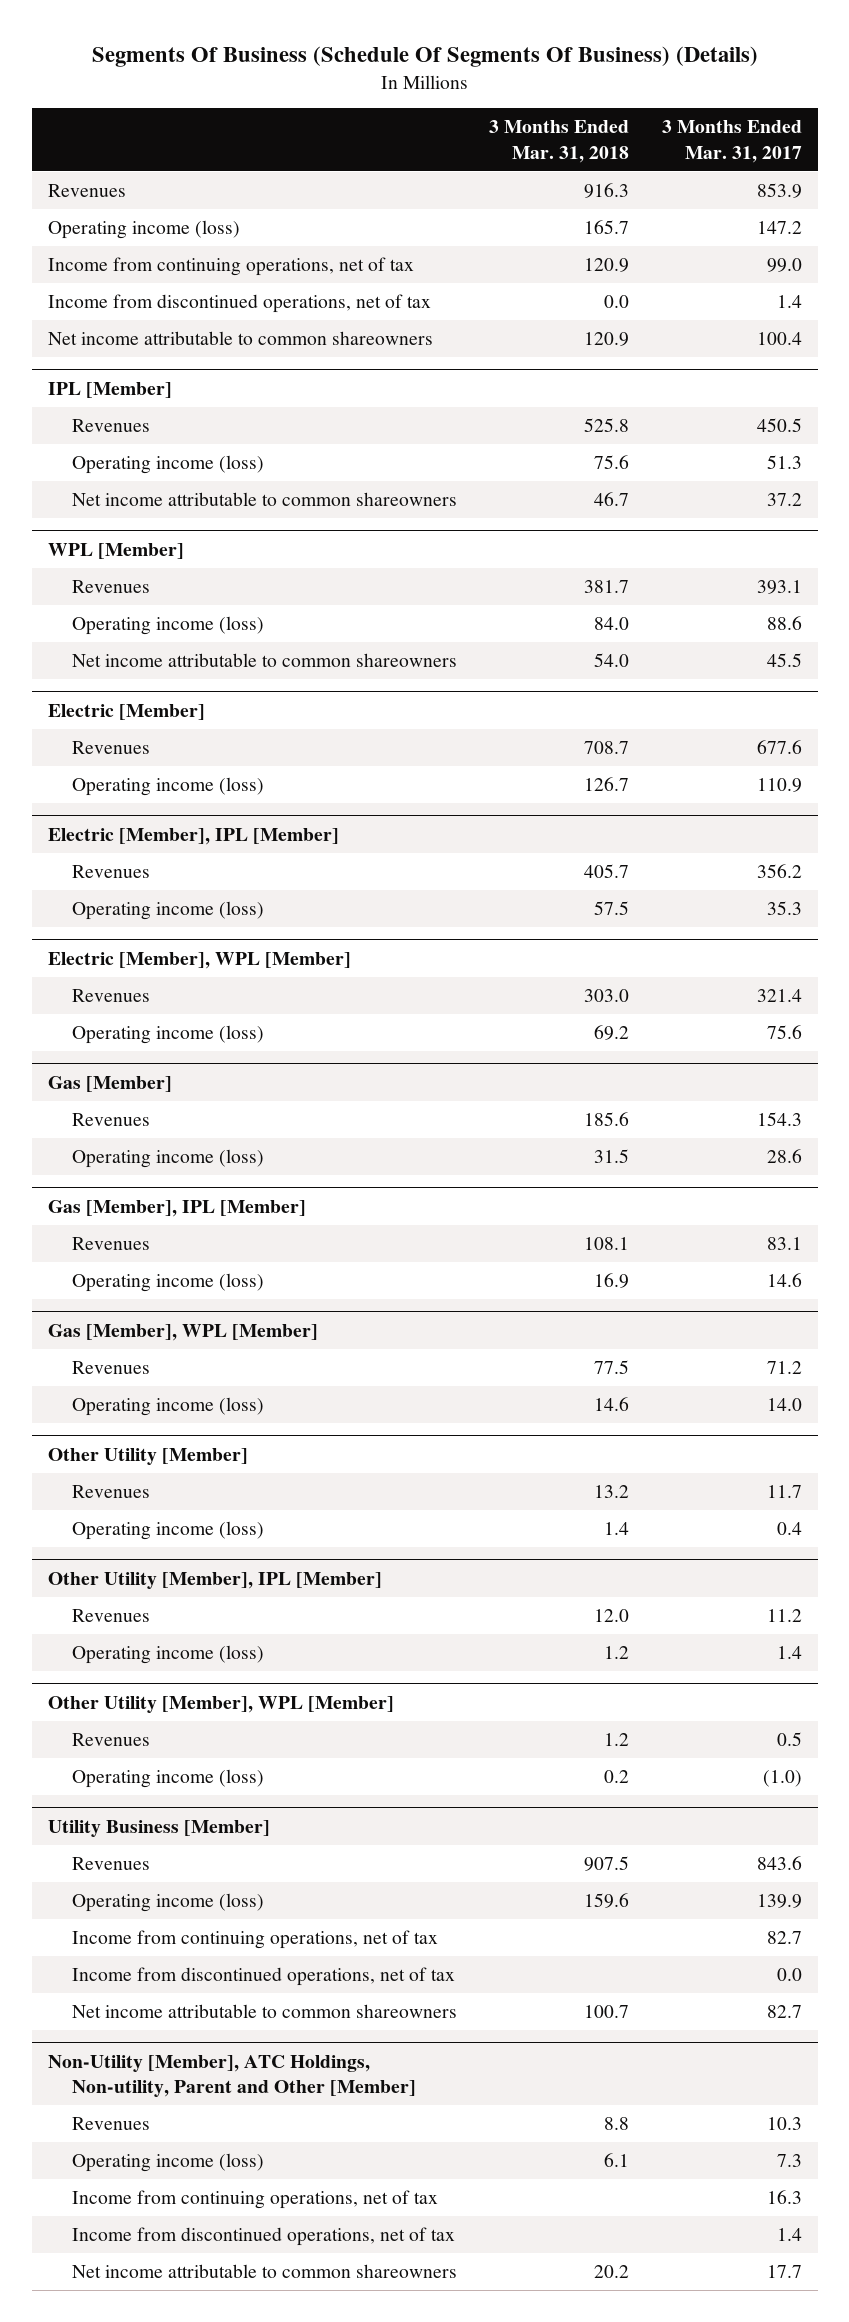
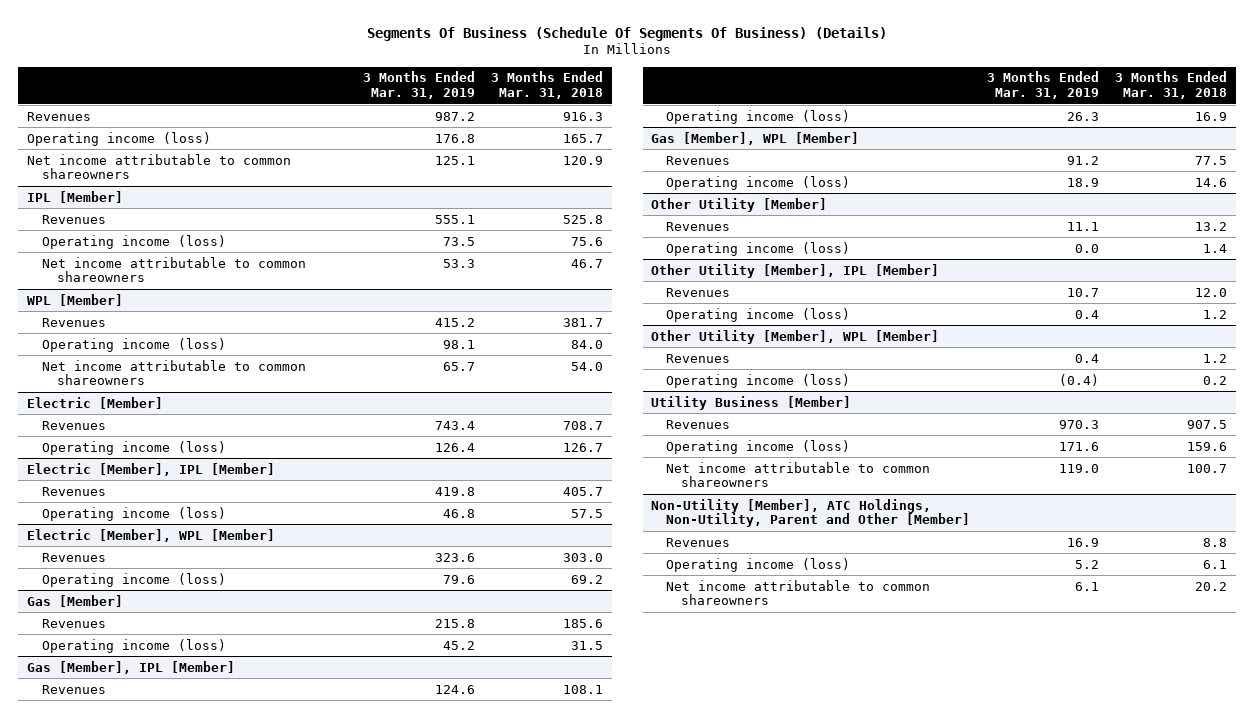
- | 3 Months Ended Mar. 31, 2018 | 3 Months Ended Mar. 31, 2017
+ | 3 Months Ended Mar. 31, 2019 | 3 Months Ended Mar. 31, 2018
- Income from continuing operations, net of tax | 120.9 | 99.0
- Income from discontinued operations, net of tax | 0.0 | 1.4
@ Utility Business [Member]
- Income from continuing operations, net of tax | | 82.7
- Income from discontinued operations, net of tax | | 0.0
- Non-Utility [Member], ATC Holdings, Non-utility, Parent and Other [Member]
+ Non-Utility [Member], ATC Holdings, Non-Utility, Parent and Other [Member]
- Income from continuing operations, net of tax | | 16.3
- Income from discontinued operations, net of tax | | 1.4

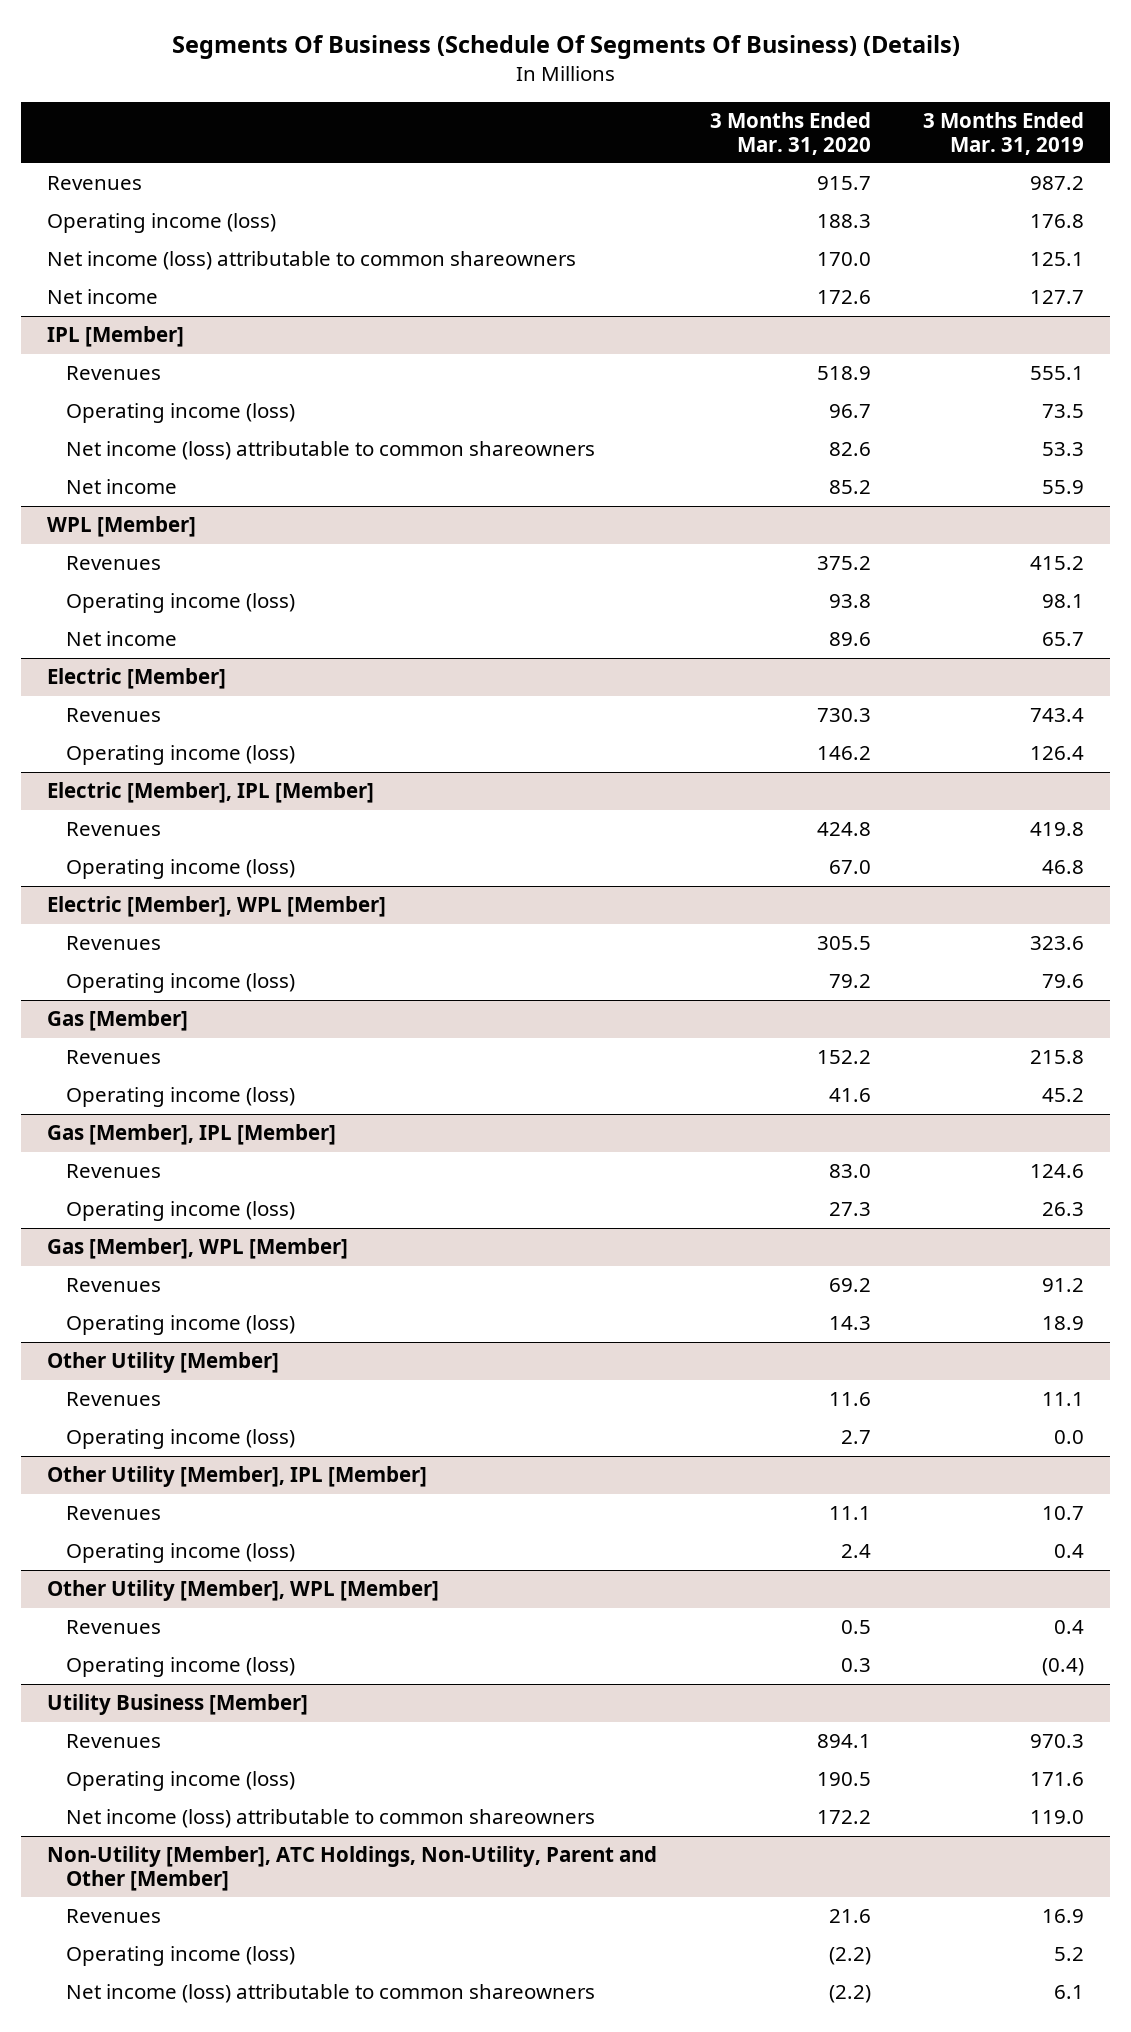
- | 3 Months Ended Mar. 31, 2019 | 3 Months Ended Mar. 31, 2018
+ | 3 Months Ended Mar. 31, 2020 | 3 Months Ended Mar. 31, 2019
- Net income attributable to common shareowners | 125.1 | 120.9
+ Net income (loss) attributable to common shareowners | 170.0 | 125.1
+ Net income | 172.6 | 127.7
@ IPL [Member]
- Net income attributable to common shareowners | 53.3 | 46.7
+ Net income (loss) attributable to common shareowners | 82.6 | 53.3
+ Net income | 85.2 | 55.9
@ WPL [Member]
- Net income attributable to common shareowners | 65.7 | 54.0
+ Net income | 89.6 | 65.7
@ Utility Business [Member]
- Net income attributable to common shareowners | 119.0 | 100.7
+ Net income (loss) attributable to common shareowners | 172.2 | 119.0
@ Non-Utility [Member], ATC Holdings, Non-Utility, Parent and Other [Member]
- Net income attributable to common shareowners | 6.1 | 20.2
+ Net income (loss) attributable to common shareowners | (2.2) | 6.1

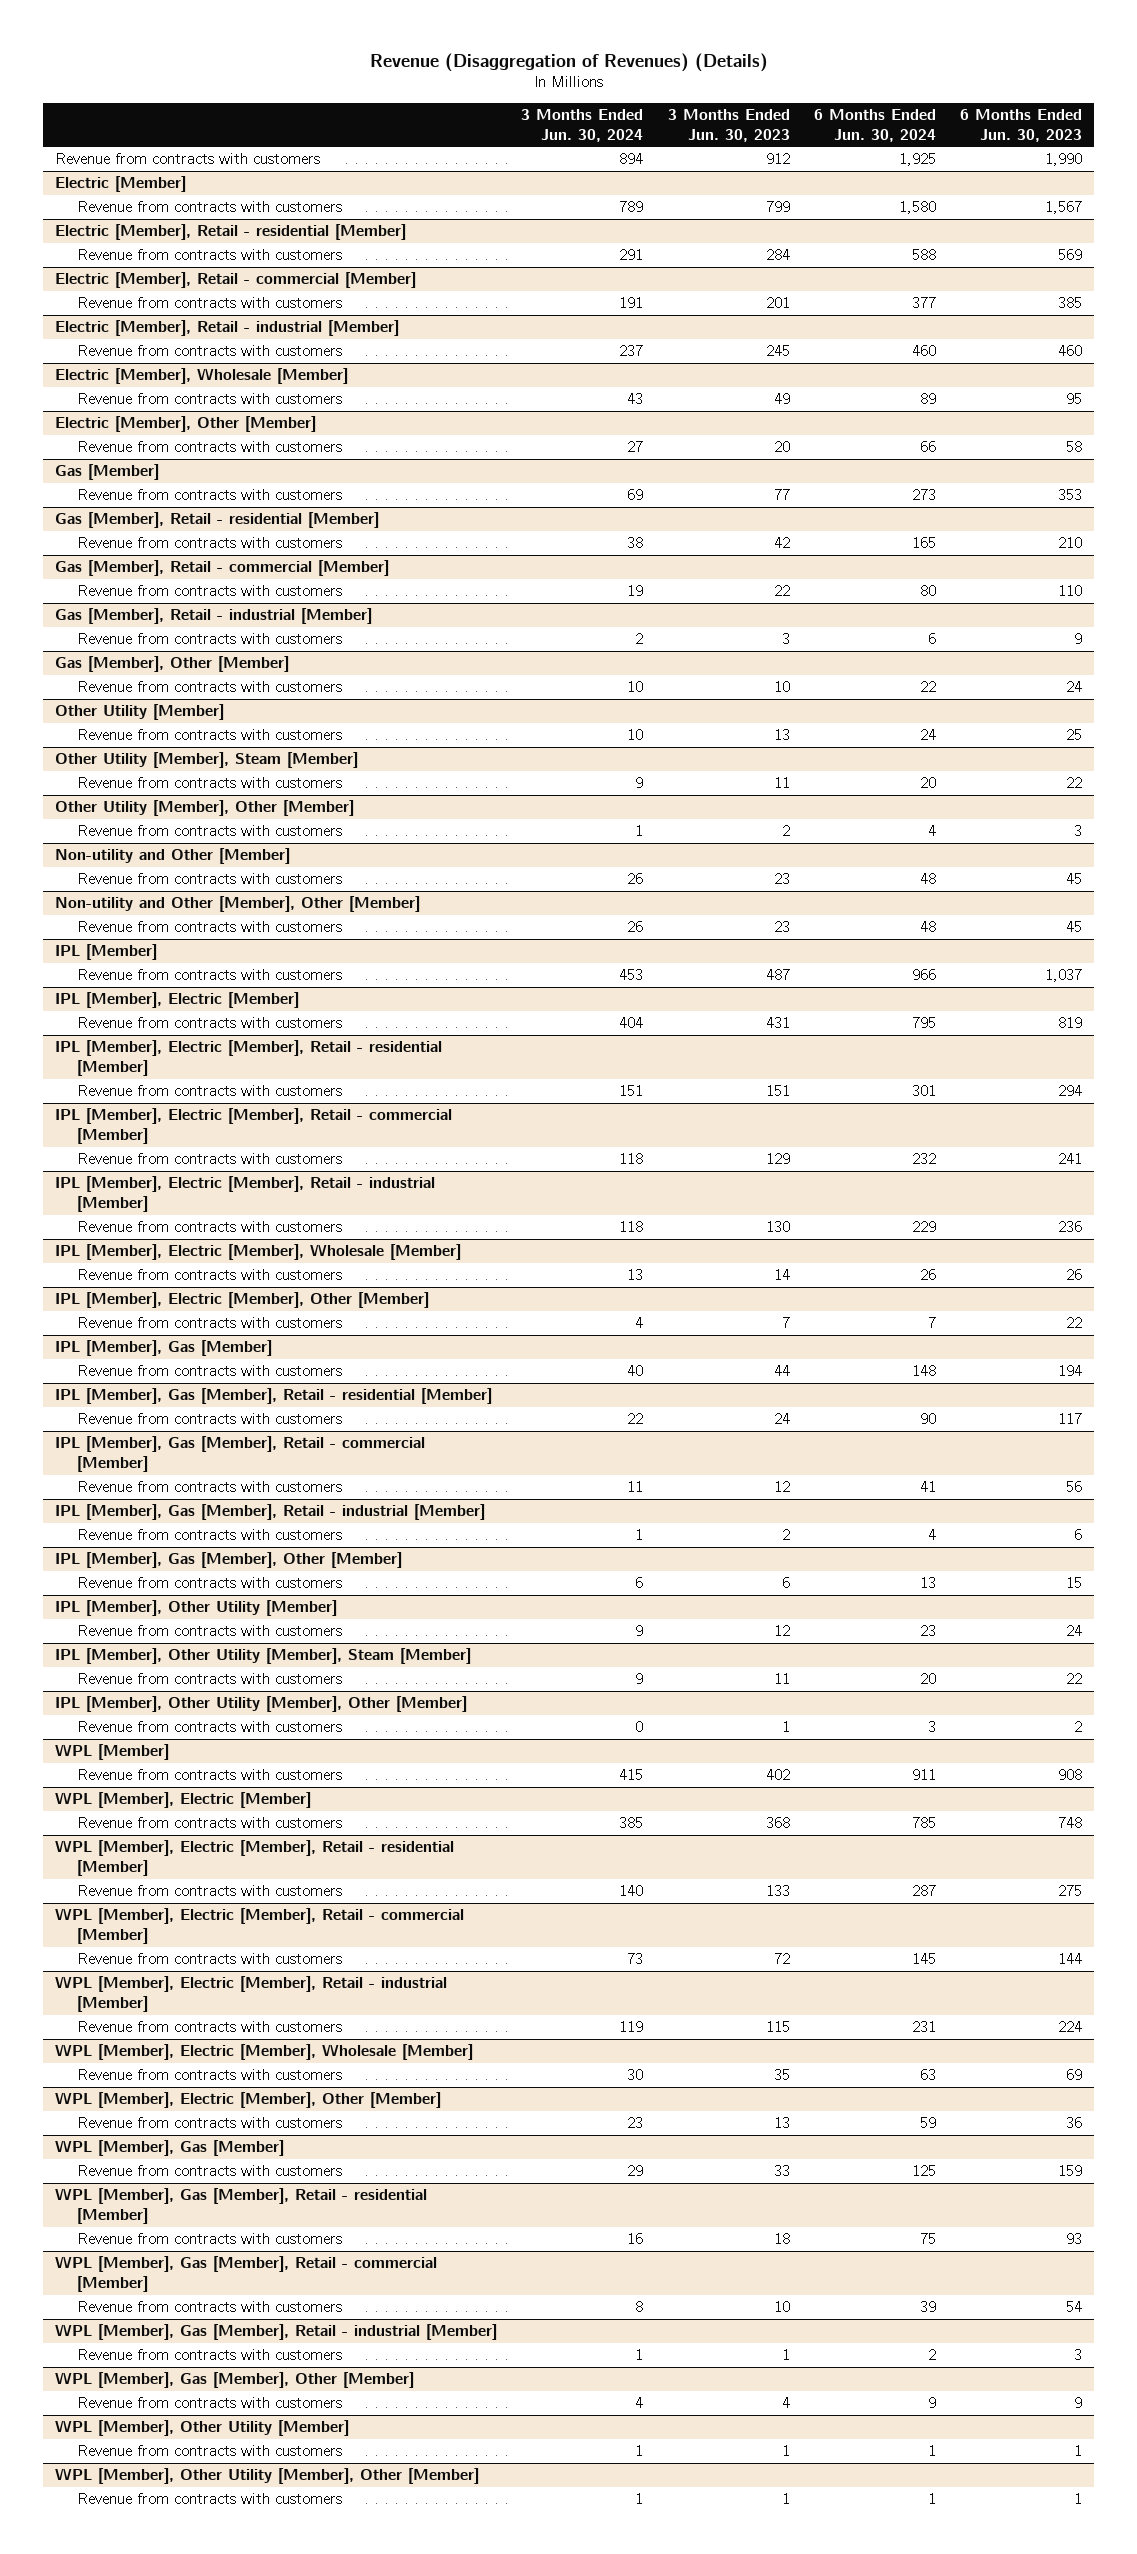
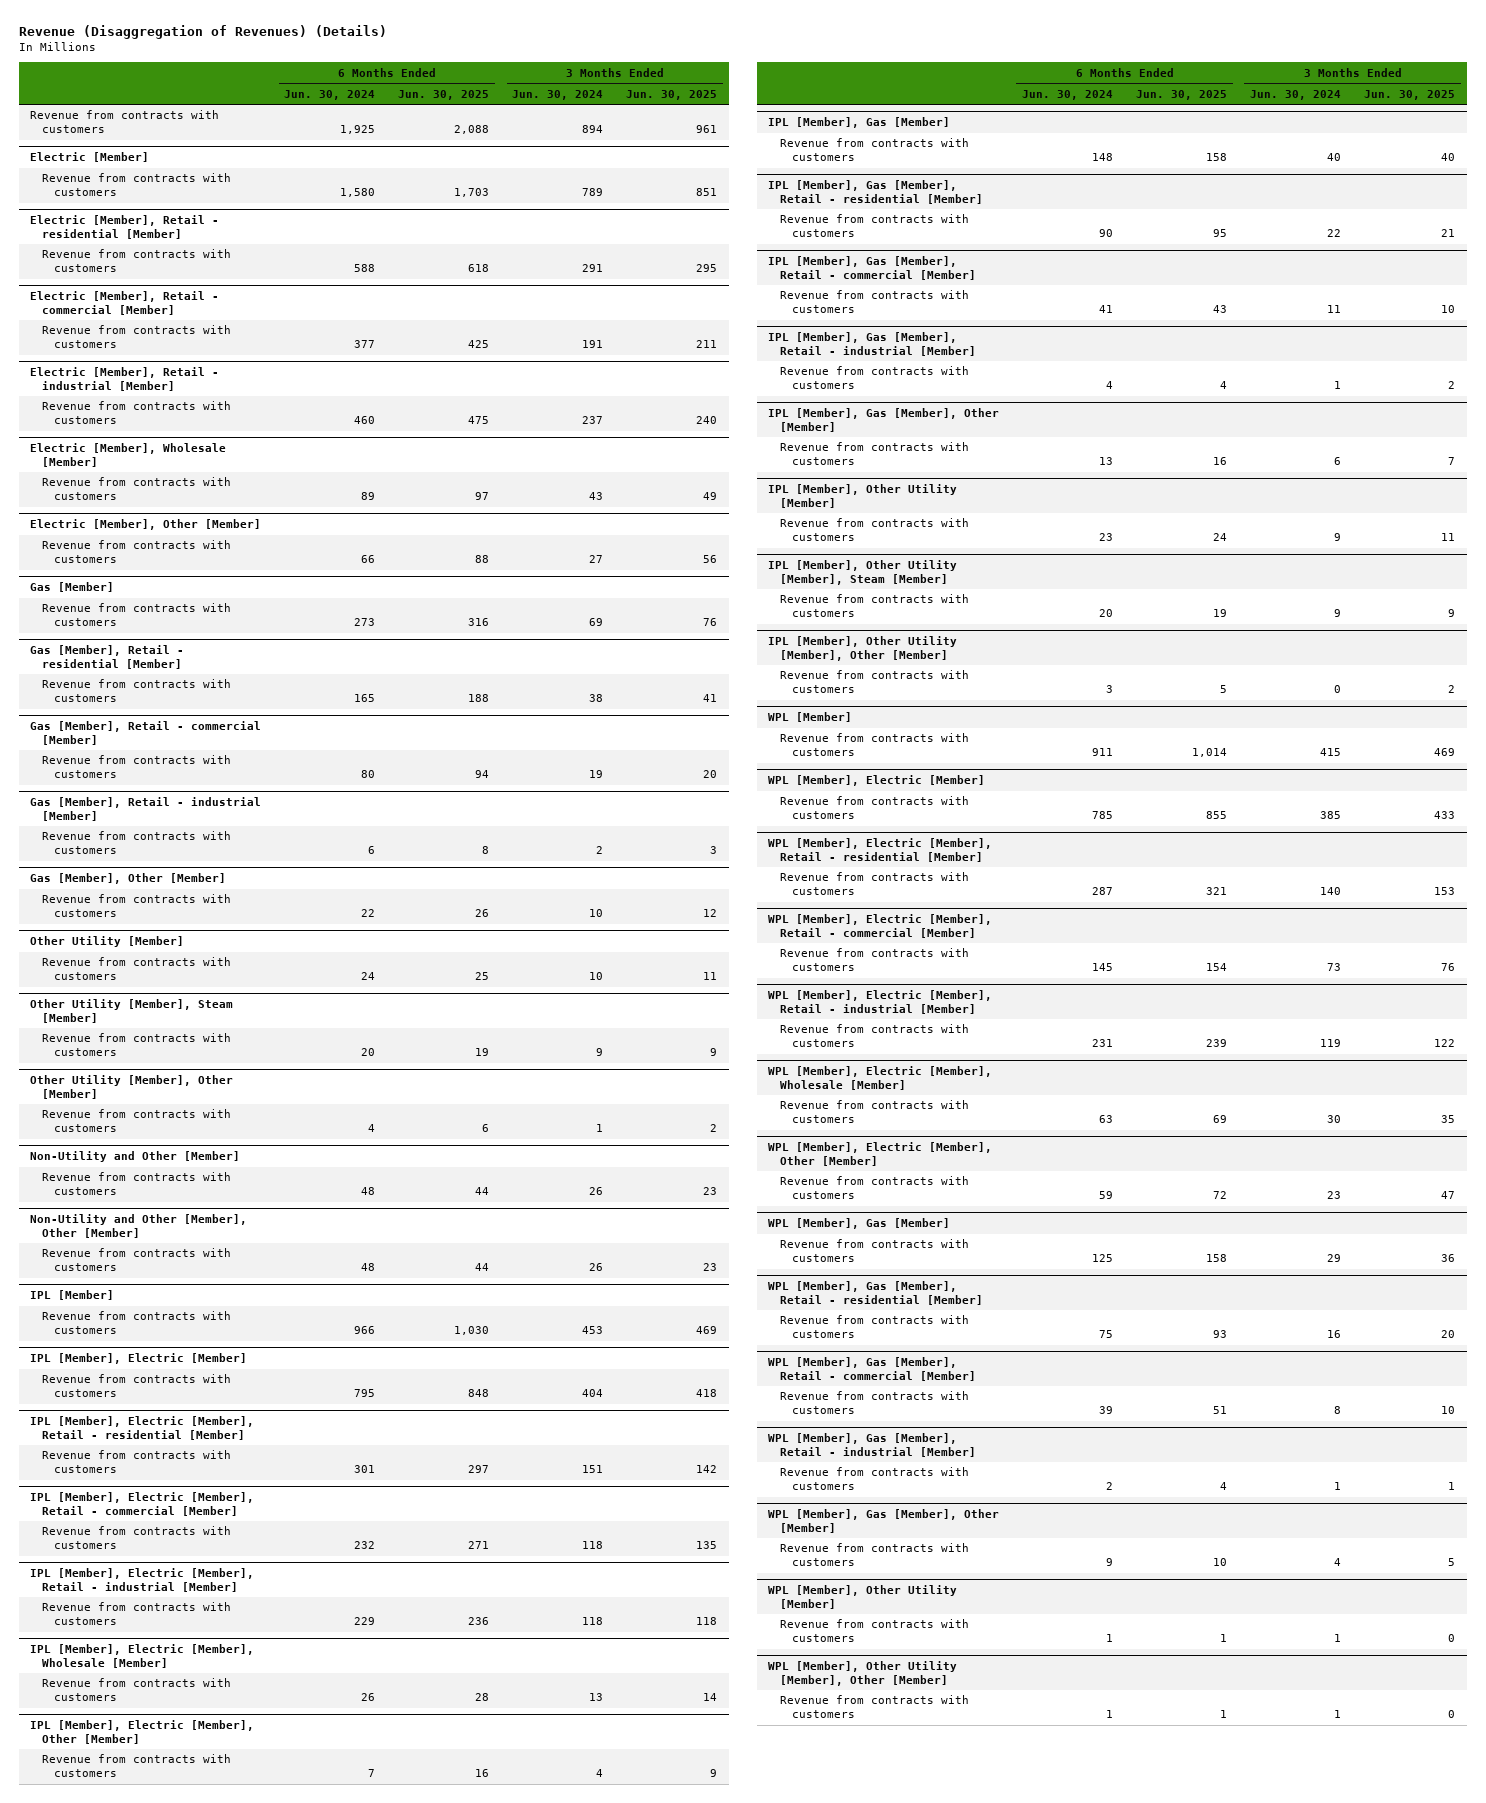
- | 3 Months Ended Jun. 30, 2024 | 3 Months Ended Jun. 30, 2023 | 6 Months Ended Jun. 30, 2024 | 6 Months Ended Jun. 30, 2023
+ | 6 Months Ended Jun. 30, 2024 | 6 Months Ended Jun. 30, 2025 | 3 Months Ended Jun. 30, 2024 | 3 Months Ended Jun. 30, 2025
- Non-utility and Other [Member]
+ Non-Utility and Other [Member]
- Non-utility and Other [Member], Other [Member]
+ Non-Utility and Other [Member], Other [Member]

